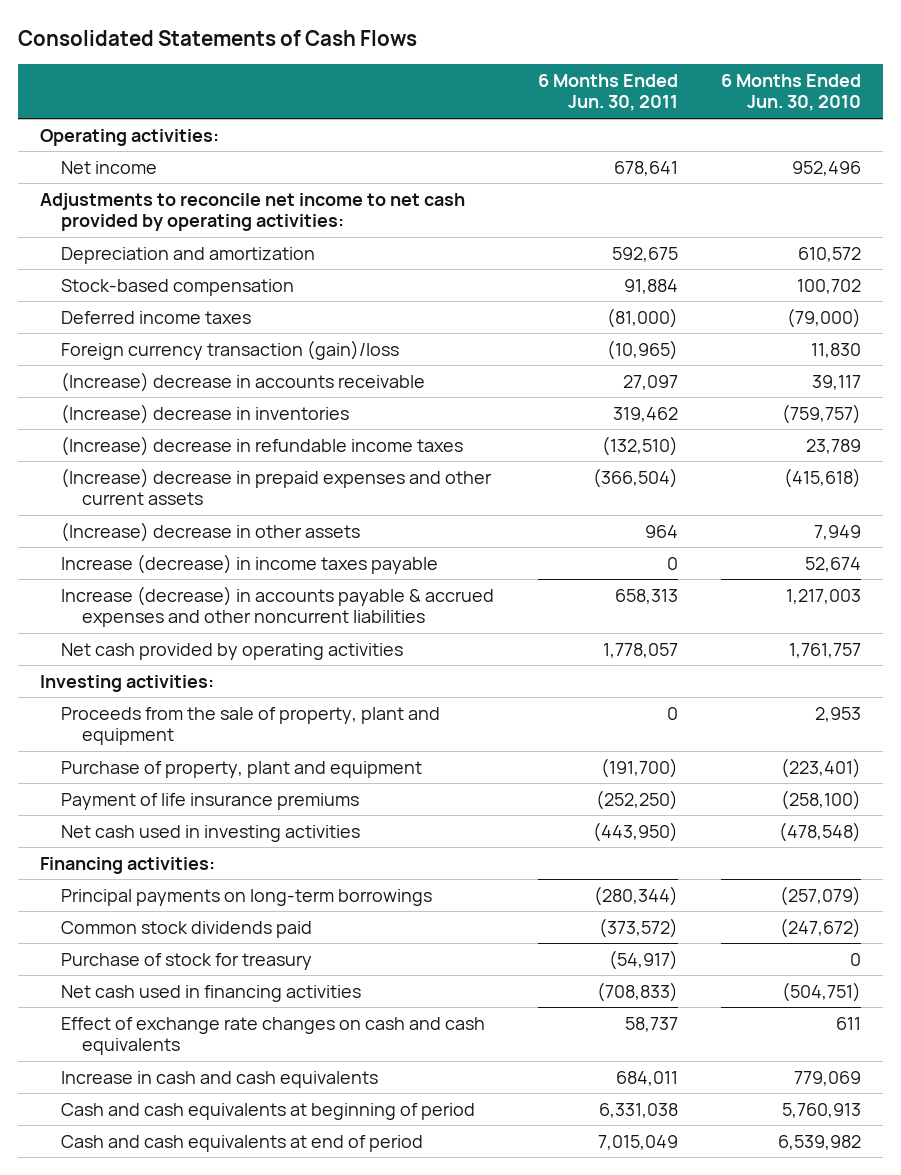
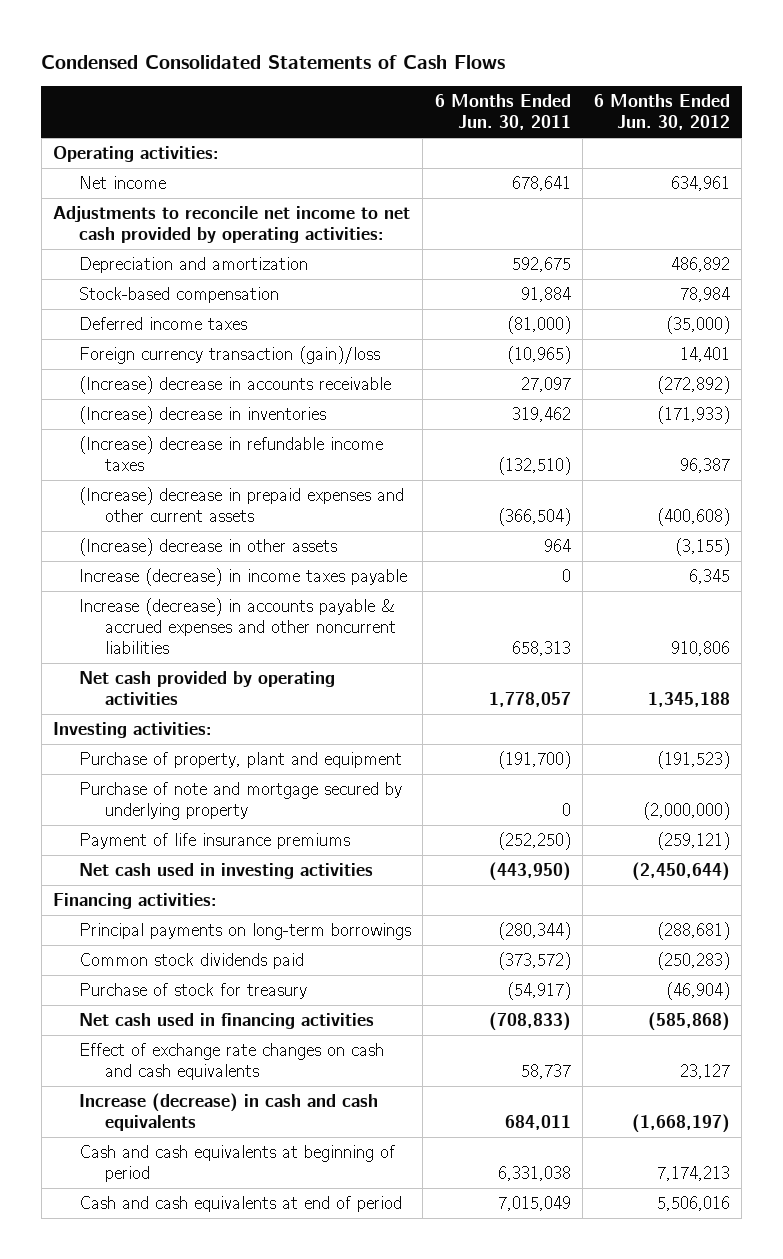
- Consolidated Statements of Cash Flows
+ Condensed Consolidated Statements of Cash Flows
- | 6 Months Ended Jun. 30, 2011 | 6 Months Ended Jun. 30, 2010
+ | 6 Months Ended Jun. 30, 2011 | 6 Months Ended Jun. 30, 2012
- Proceeds from the sale of property, plant and equipment | 0 | 2,953
+ Purchase of note and mortgage secured by underlying property | 0 | (2,000,000)
- Increase in cash and cash equivalents | 684,011 | 779,069
+ Increase (decrease) in cash and cash equivalents | 684,011 | (1,668,197)

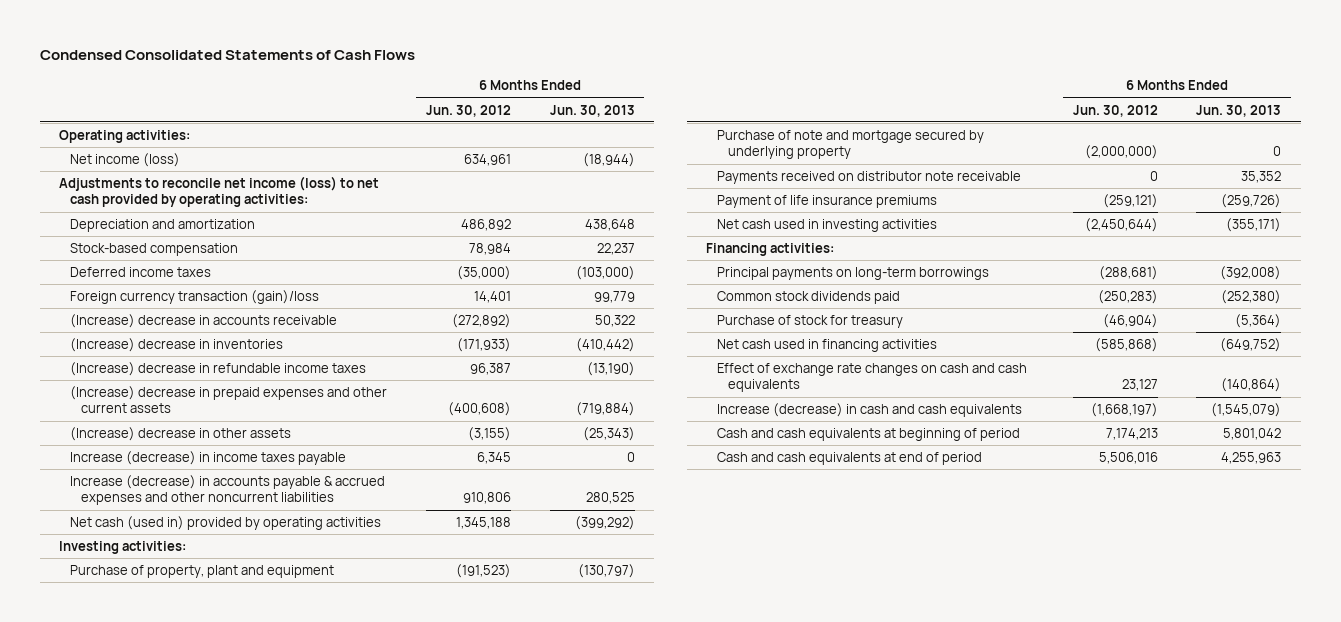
- | 6 Months Ended Jun. 30, 2011 | 6 Months Ended Jun. 30, 2012
+ | 6 Months Ended Jun. 30, 2012 | 6 Months Ended Jun. 30, 2013
- Net income | 678,641 | 634,961
- Adjustments to reconcile net income to net cash provided by operating activities:
+ Net income (loss) | 634,961 | (18,944)
+ Adjustments to reconcile net income (loss) to net cash provided by operating activities:
- Net cash provided by operating activities | 1,778,057 | 1,345,188
+ Net cash (used in) provided by operating activities | 1,345,188 | (399,292)
+ Payments received on distributor note receivable | 0 | 35,352

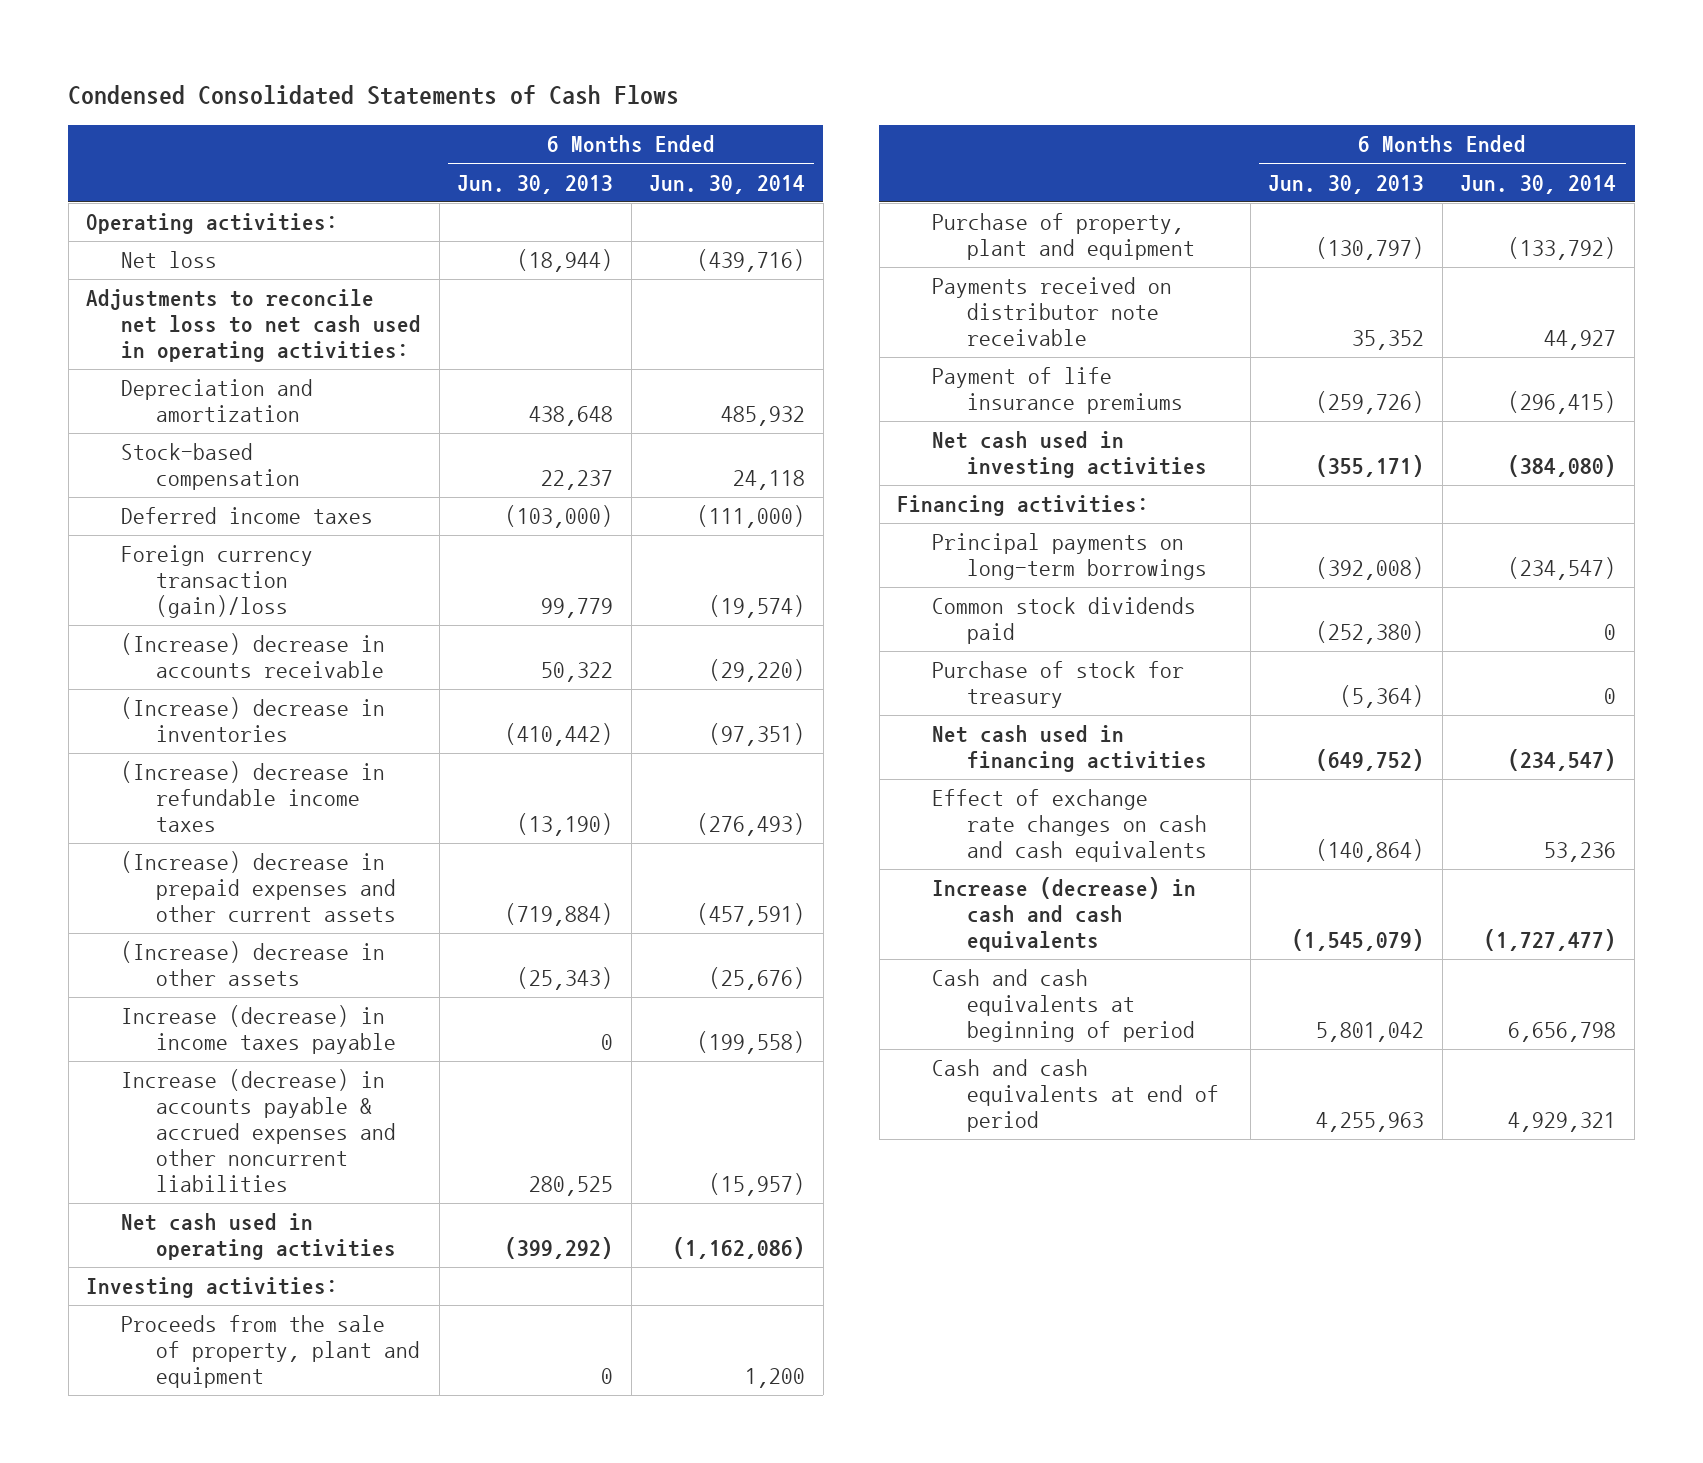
- | 6 Months Ended Jun. 30, 2012 | 6 Months Ended Jun. 30, 2013
+ | 6 Months Ended Jun. 30, 2013 | 6 Months Ended Jun. 30, 2014
- Net income (loss) | 634,961 | (18,944)
- Adjustments to reconcile net income (loss) to net cash provided by operating activities:
+ Net loss | (18,944) | (439,716)
+ Adjustments to reconcile net loss to net cash used in operating activities:
- Net cash (used in) provided by operating activities | 1,345,188 | (399,292)
+ Net cash used in operating activities | (399,292) | (1,162,086)
+ Proceeds from the sale of property, plant and equipment | 0 | 1,200
- Purchase of note and mortgage secured by underlying property | (2,000,000) | 0

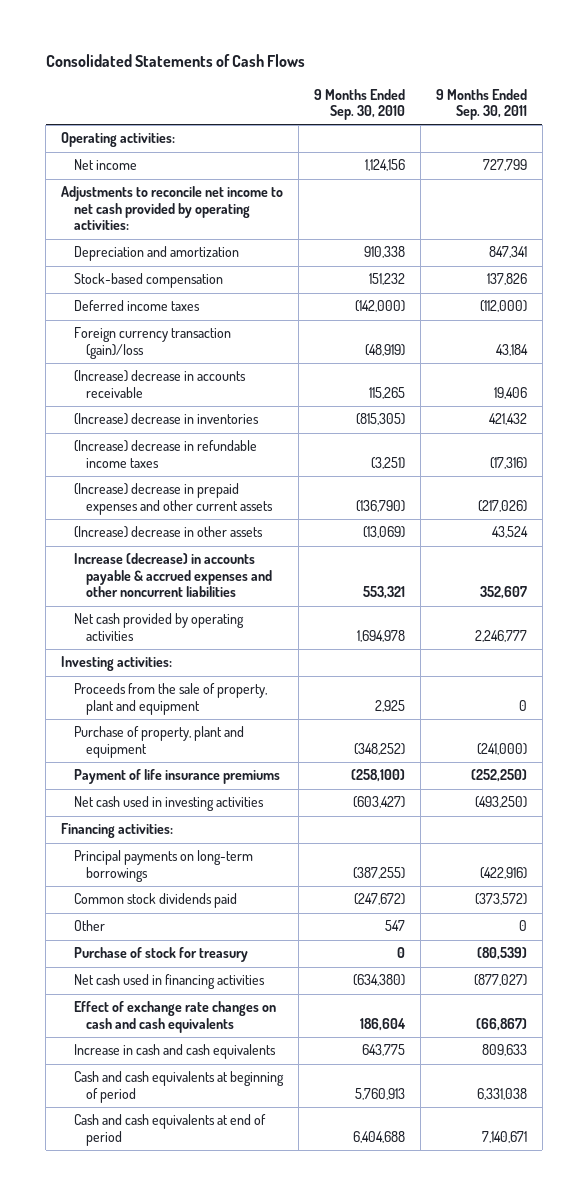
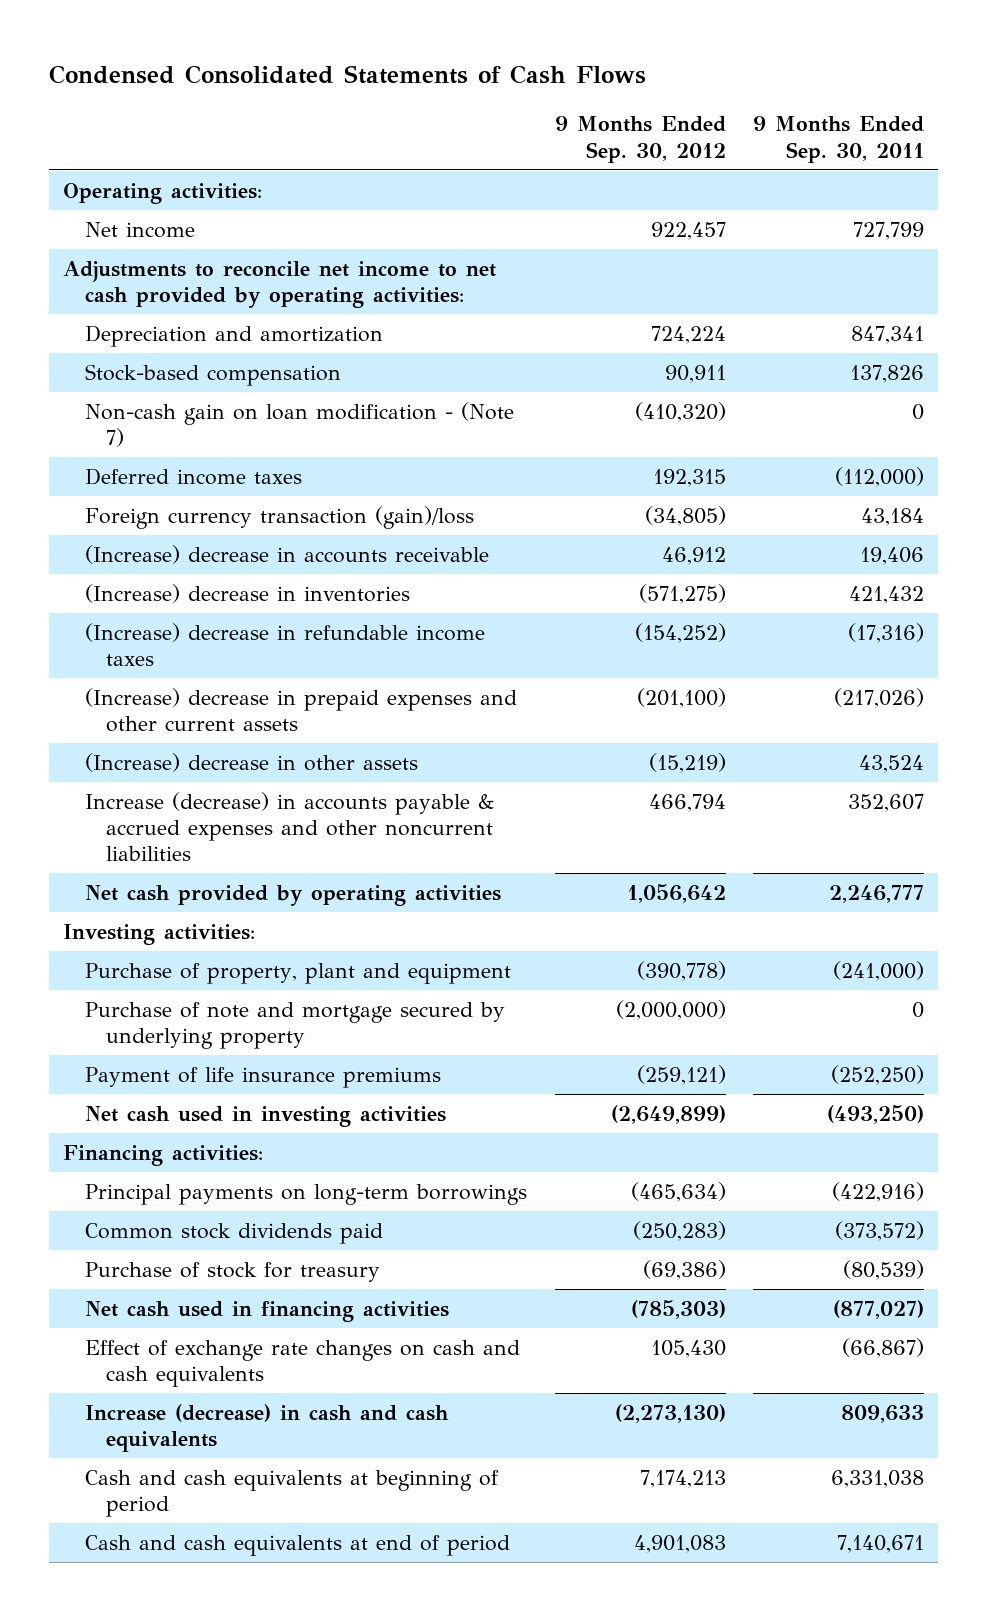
- Consolidated Statements of Cash Flows
+ Condensed Consolidated Statements of Cash Flows
- | 9 Months Ended Sep. 30, 2010 | 9 Months Ended Sep. 30, 2011
+ | 9 Months Ended Sep. 30, 2012 | 9 Months Ended Sep. 30, 2011
+ Non-cash gain on loan modification - (Note 7) | (410,320) | 0
- Proceeds from the sale of property, plant and equipment | 2,925 | 0
+ Purchase of note and mortgage secured by underlying property | (2,000,000) | 0
- Other | 547 | 0
- Increase in cash and cash equivalents | 643,775 | 809,633
+ Increase (decrease) in cash and cash equivalents | (2,273,130) | 809,633

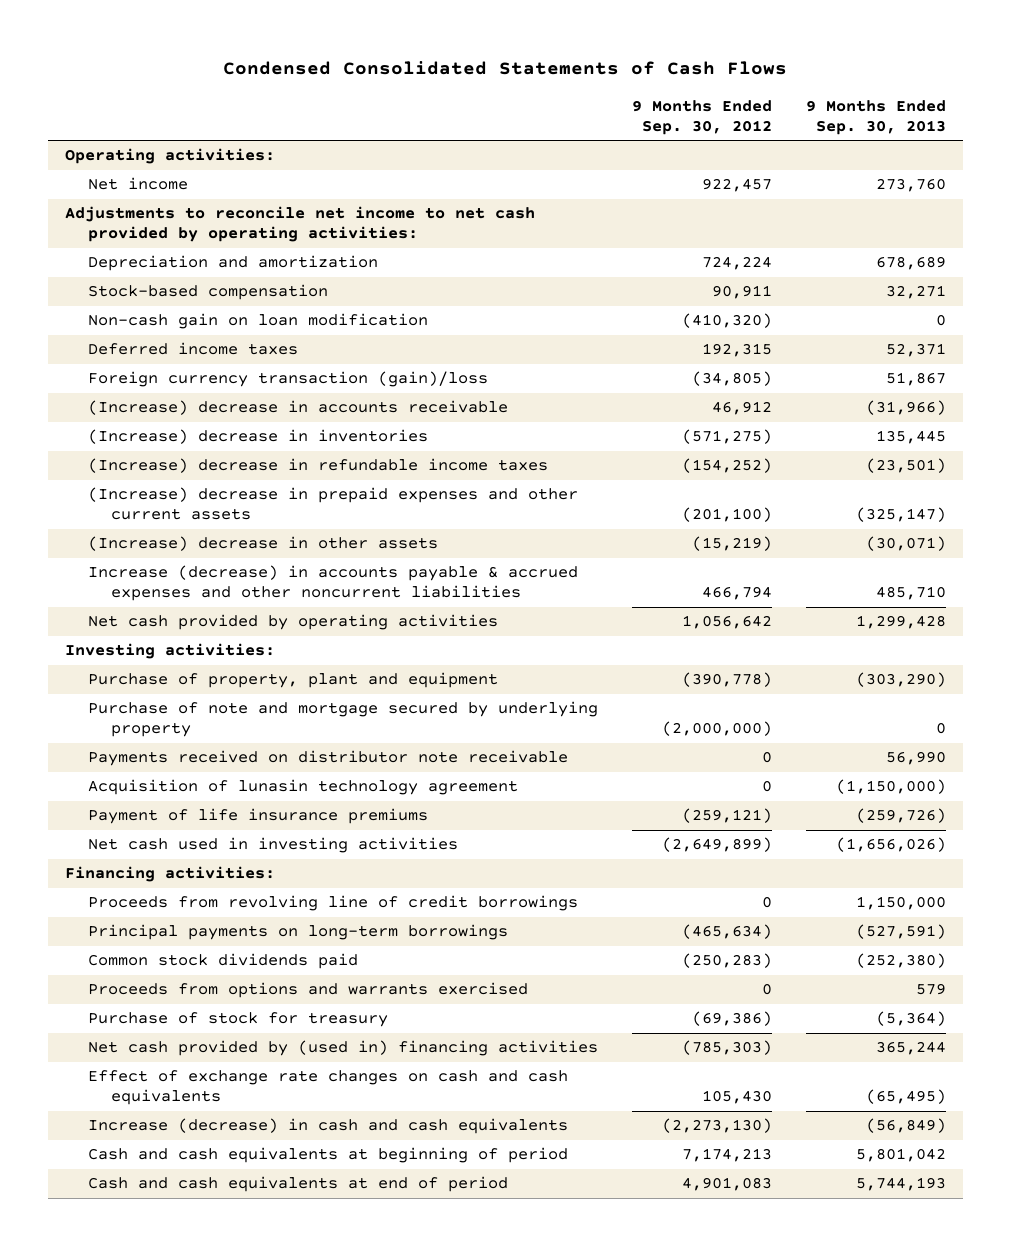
- | 9 Months Ended Sep. 30, 2012 | 9 Months Ended Sep. 30, 2011
+ | 9 Months Ended Sep. 30, 2012 | 9 Months Ended Sep. 30, 2013
- Non-cash gain on loan modification - (Note 7) | (410,320) | 0
+ Non-cash gain on loan modification | (410,320) | 0
+ Payments received on distributor note receivable | 0 | 56,990
+ Acquisition of lunasin technology agreement | 0 | (1,150,000)
+ Proceeds from revolving line of credit borrowings | 0 | 1,150,000
+ Proceeds from options and warrants exercised | 0 | 579
- Net cash used in financing activities | (785,303) | (877,027)
+ Net cash provided by (used in) financing activities | (785,303) | 365,244

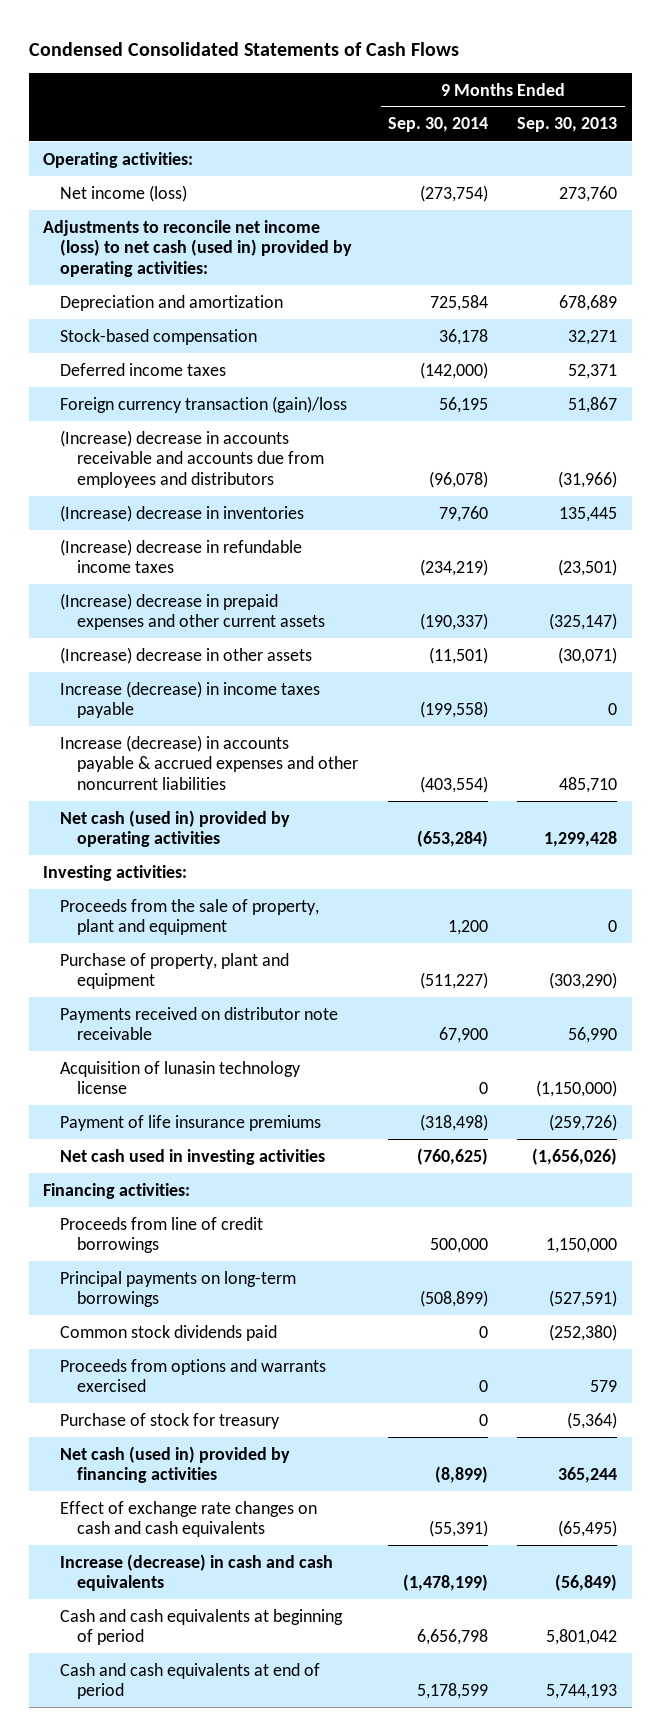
- | 9 Months Ended Sep. 30, 2012 | 9 Months Ended Sep. 30, 2013
+ | 9 Months Ended Sep. 30, 2014 | 9 Months Ended Sep. 30, 2013
- Net income | 922,457 | 273,760
- Adjustments to reconcile net income to net cash provided by operating activities:
+ Net income (loss) | (273,754) | 273,760
+ Adjustments to reconcile net income (loss) to net cash (used in) provided by operating activities:
- Non-cash gain on loan modification | (410,320) | 0
- (Increase) decrease in accounts receivable | 46,912 | (31,966)
+ (Increase) decrease in accounts receivable and accounts due from employees and distributors | (96,078) | (31,966)
+ Increase (decrease) in income taxes payable | (199,558) | 0
- Net cash provided by operating activities | 1,056,642 | 1,299,428
+ Net cash (used in) provided by operating activities | (653,284) | 1,299,428
+ Proceeds from the sale of property, plant and equipment | 1,200 | 0
- Purchase of note and mortgage secured by underlying property | (2,000,000) | 0
- Acquisition of lunasin technology agreement | 0 | (1,150,000)
+ Acquisition of lunasin technology license | 0 | (1,150,000)
- Proceeds from revolving line of credit borrowings | 0 | 1,150,000
+ Proceeds from line of credit borrowings | 500,000 | 1,150,000
- Net cash provided by (used in) financing activities | (785,303) | 365,244
+ Net cash (used in) provided by financing activities | (8,899) | 365,244

